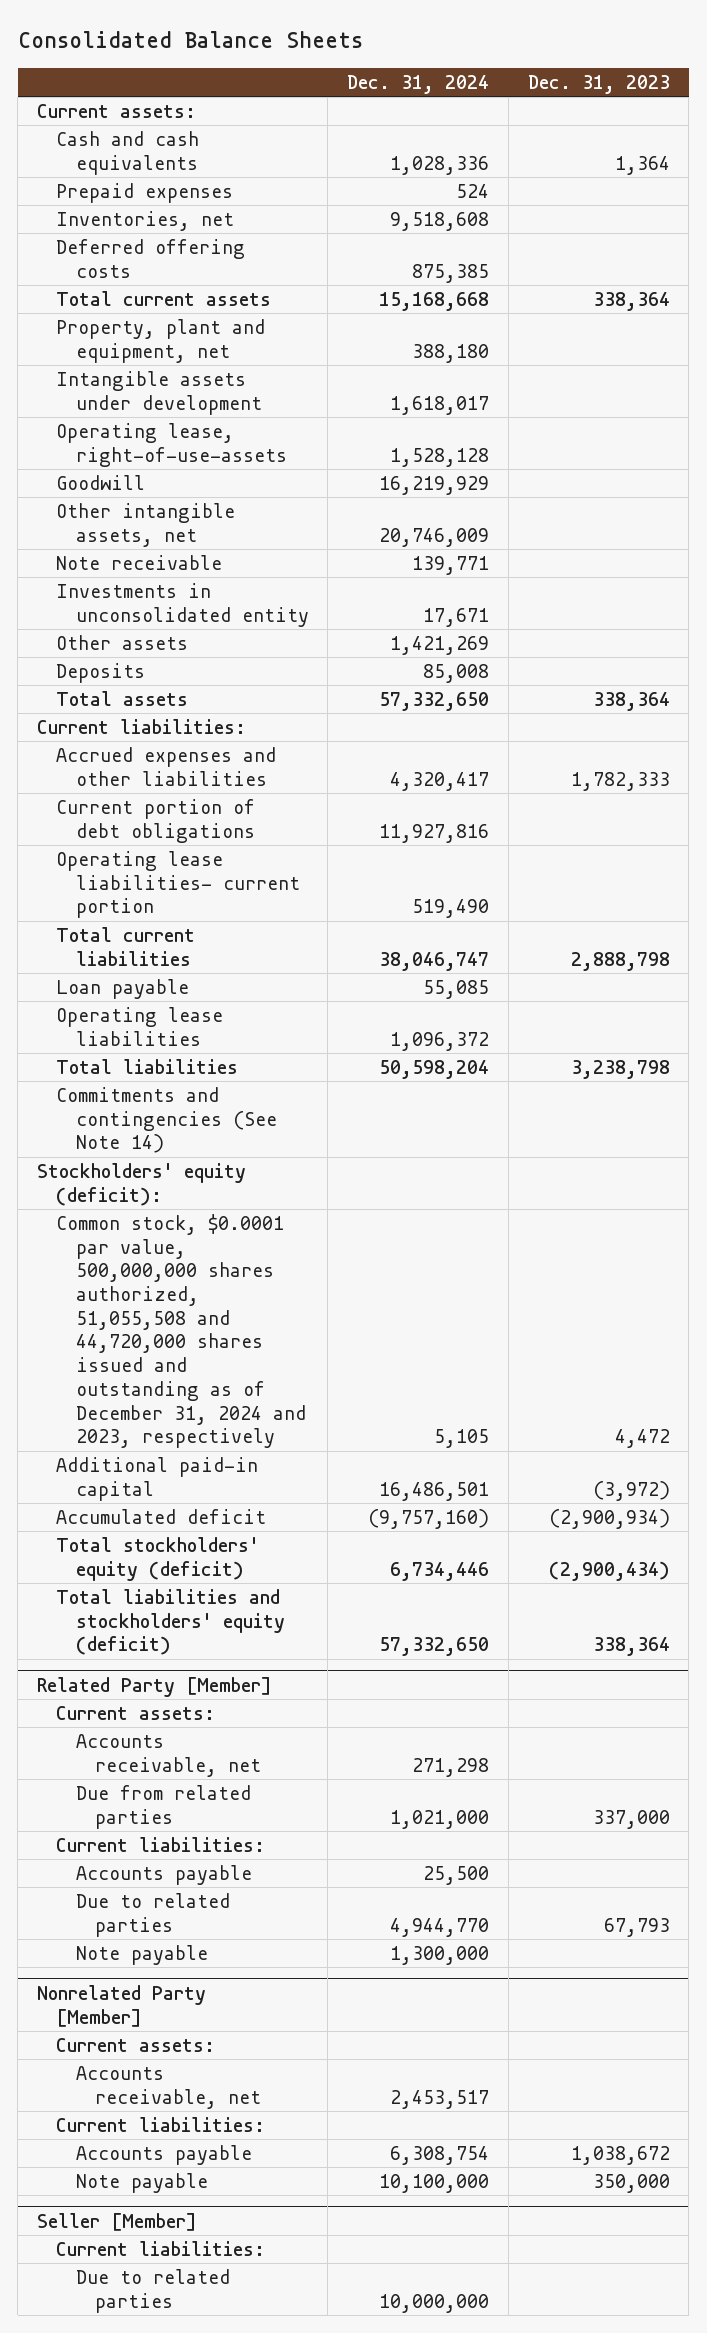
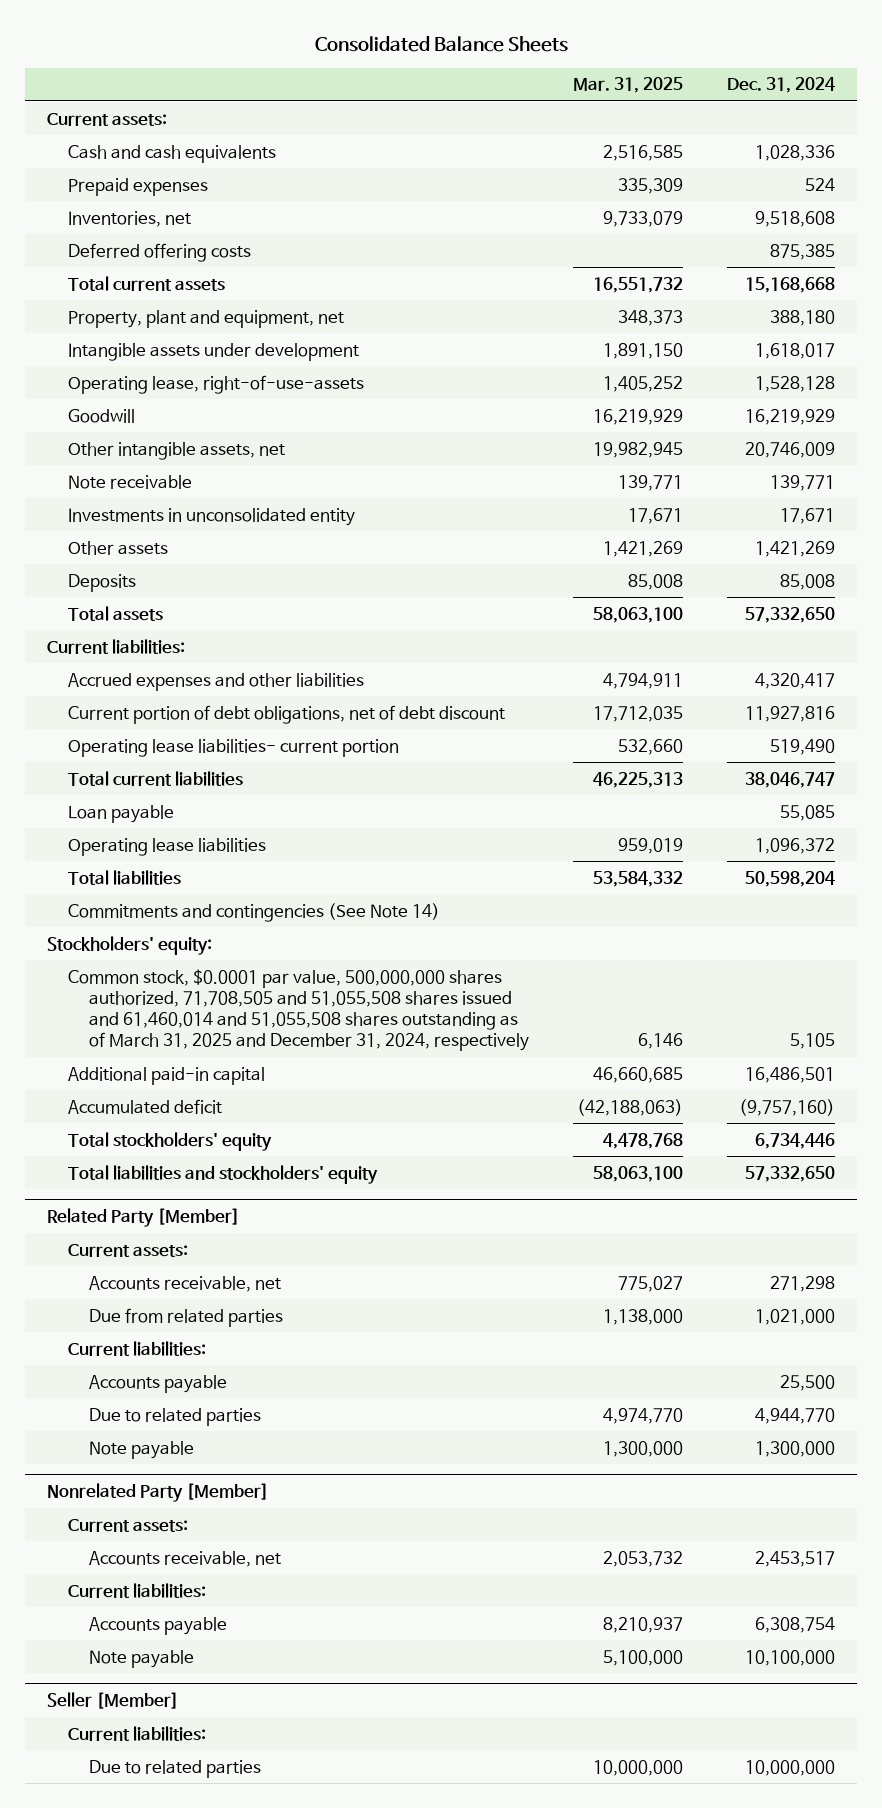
- | Dec. 31, 2024 | Dec. 31, 2023
+ | Mar. 31, 2025 | Dec. 31, 2024
- Current portion of debt obligations | 11,927,816 |
+ Current portion of debt obligations, net of debt discount | 17,712,035 | 11,927,816
- Stockholders' equity (deficit):
- Common stock, $0.0001 par value, 500,000,000 shares authorized, 51,055,508 and 44,720,000 shares issued and outstanding as of December 31, 2024 and 2023, respectively | 5,105 | 4,472
+ Stockholders' equity:
+ Common stock, $0.0001 par value, 500,000,000 shares authorized, 71,708,505 and 51,055,508 shares issued and 61,460,014 and 51,055,508 shares outstanding as of March 31, 2025 and December 31, 2024, respectively | 6,146 | 5,105
- Total stockholders' equity (deficit) | 6,734,446 | (2,900,434)
- Total liabilities and stockholders' equity (deficit) | 57,332,650 | 338,364
+ Total stockholders' equity | 4,478,768 | 6,734,446
+ Total liabilities and stockholders' equity | 58,063,100 | 57,332,650

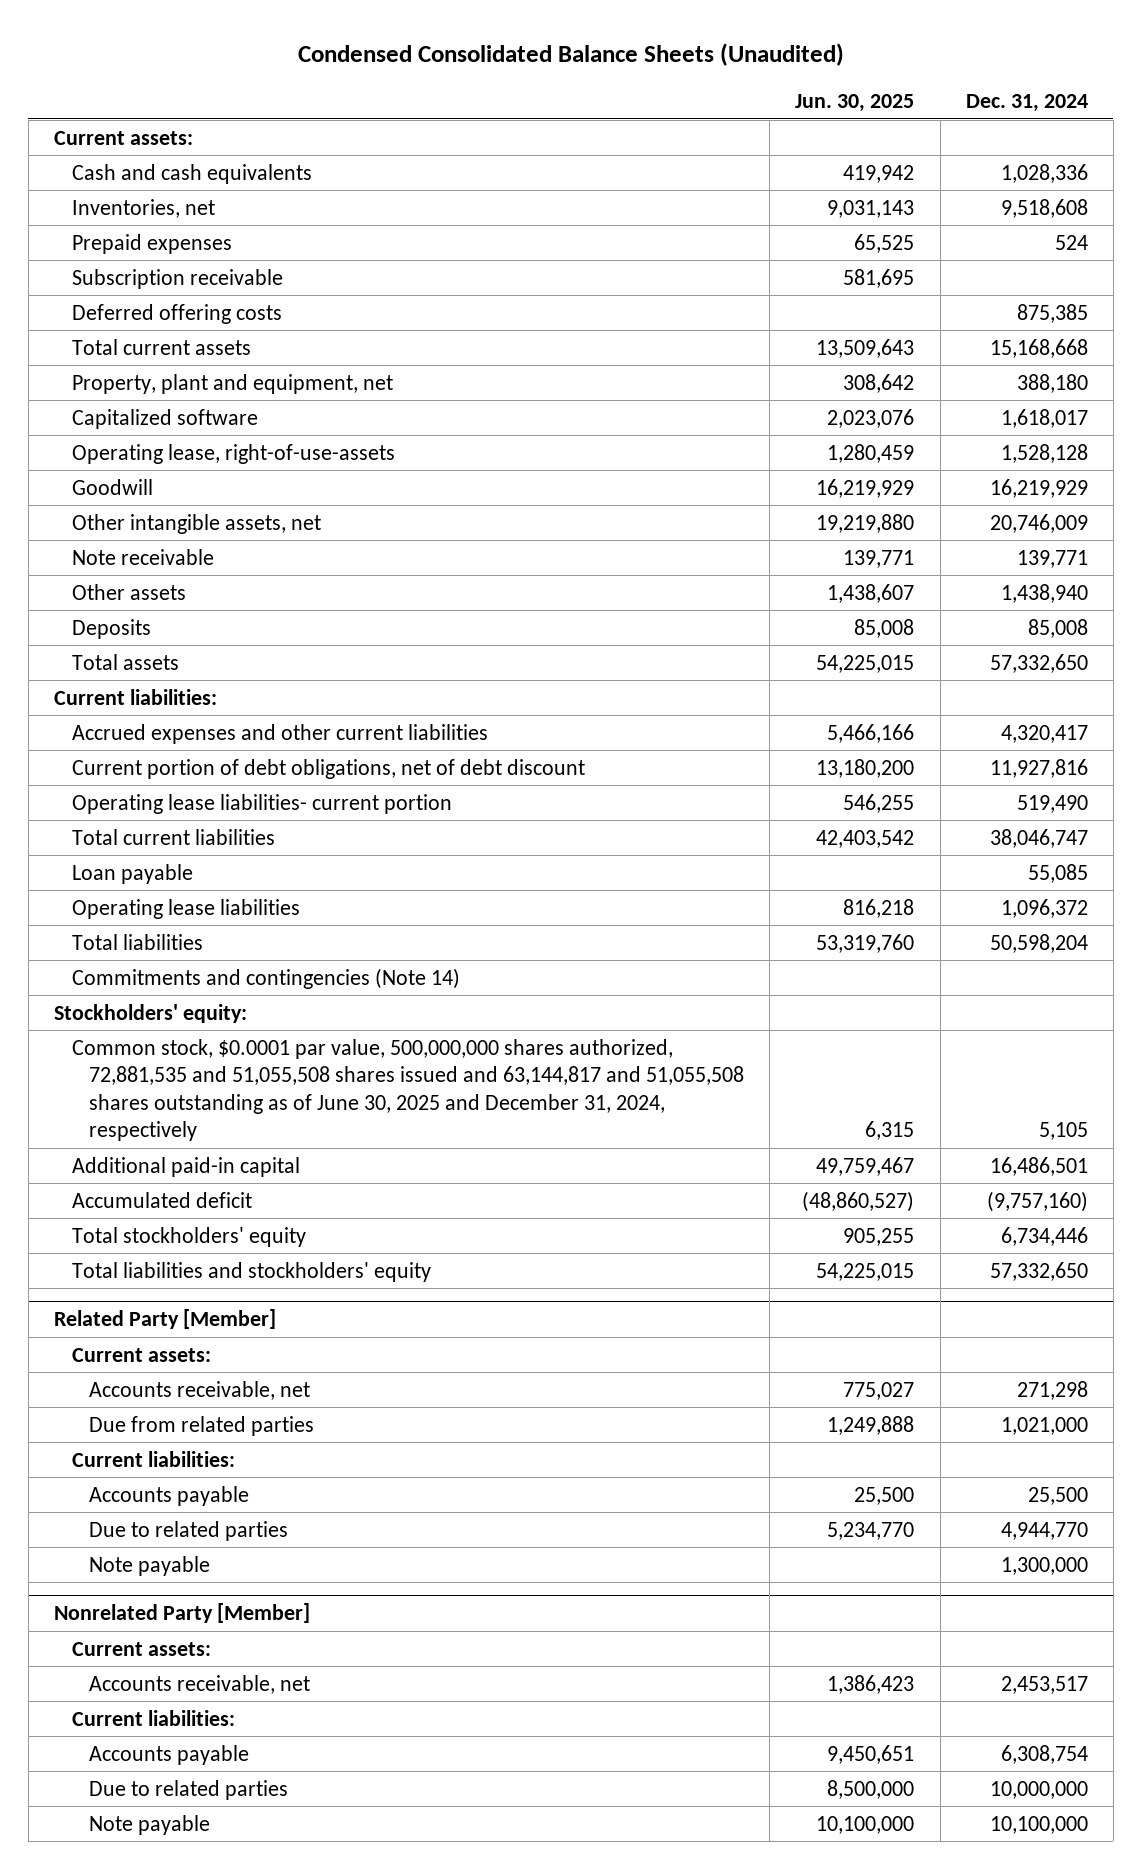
- Consolidated Balance Sheets
+ Condensed Consolidated Balance Sheets (Unaudited)
- | Mar. 31, 2025 | Dec. 31, 2024
+ | Jun. 30, 2025 | Dec. 31, 2024
moved down: Prepaid expenses | 65,525 | 524
+ Subscription receivable | 581,695 |
- Intangible assets under development | 1,891,150 | 1,618,017
+ Capitalized software | 2,023,076 | 1,618,017
- Investments in unconsolidated entity | 17,671 | 17,671
- Other assets | 1,421,269 | 1,421,269
+ Other assets | 1,438,607 | 1,438,940
- Accrued expenses and other liabilities | 4,794,911 | 4,320,417
+ Accrued expenses and other current liabilities | 5,466,166 | 4,320,417
- Commitments and contingencies (See Note 14)
+ Commitments and contingencies (Note 14)
- Common stock, $0.0001 par value, 500,000,000 shares authorized, 71,708,505 and 51,055,508 shares issued and 61,460,014 and 51,055,508 shares outstanding as of March 31, 2025 and December 31, 2024, respectively | 6,146 | 5,105
+ Common stock, $0.0001 par value, 500,000,000 shares authorized, 72,881,535 and 51,055,508 shares issued and 63,144,817 and 51,055,508 shares outstanding as of June 30, 2025 and December 31, 2024, respectively | 6,315 | 5,105
- Seller [Member]
- Current liabilities:
@ Nonrelated Party [Member]
moved down: Note payable | 10,100,000 | 10,100,000

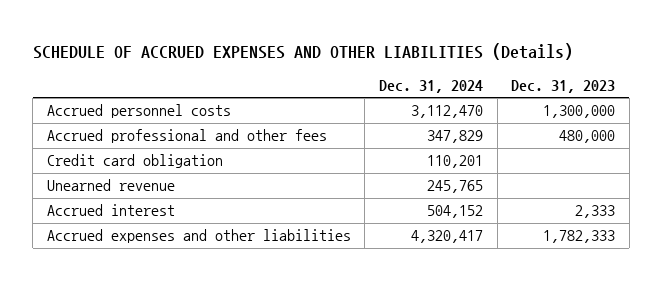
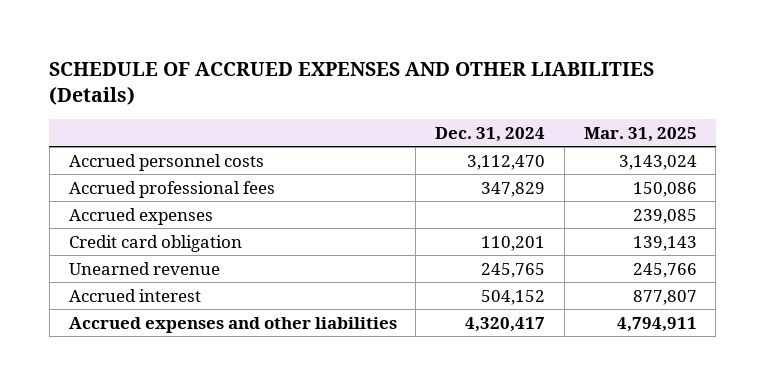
- | Dec. 31, 2024 | Dec. 31, 2023
+ | Dec. 31, 2024 | Mar. 31, 2025
- Accrued professional and other fees | 347,829 | 480,000
+ Accrued professional fees | 347,829 | 150,086
+ Accrued expenses | | 239,085

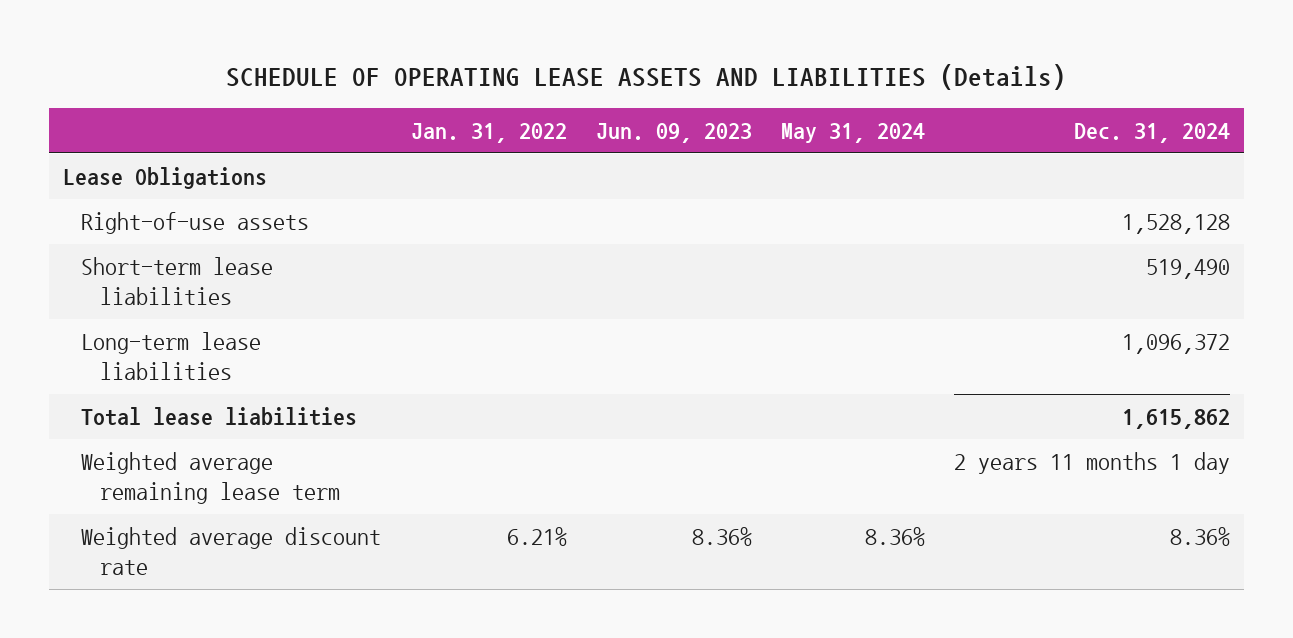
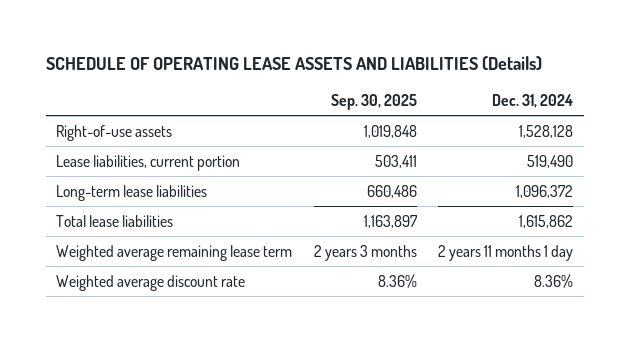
- | Jan. 31, 2022 | Jun. 09, 2023 | May 31, 2024 | Dec. 31, 2024
+ | Sep. 30, 2025 | Dec. 31, 2024
- Lease Obligations
- Short-term lease liabilities | | | | 519,490
+ Lease liabilities, current portion | 503,411 | 519,490

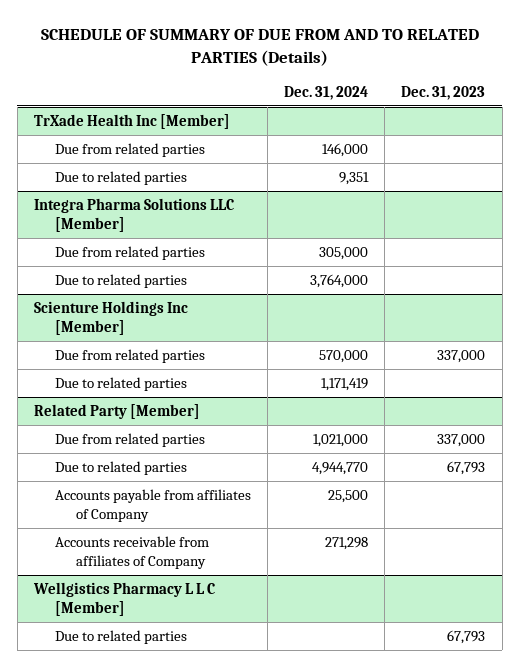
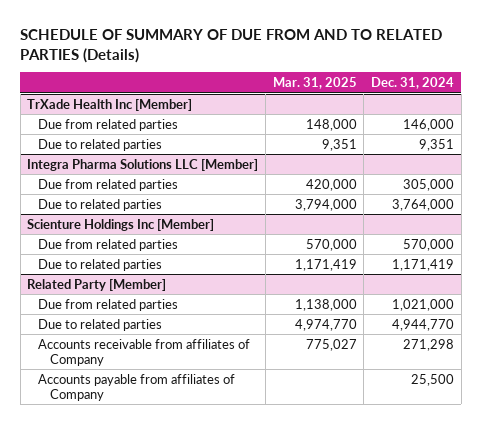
- | Dec. 31, 2024 | Dec. 31, 2023
+ | Mar. 31, 2025 | Dec. 31, 2024
- Wellgistics Pharmacy L L C [Member]
- Due to related parties | | 67,793
@ Related Party [Member]
moved down: Accounts payable from affiliates of Company | | 25,500

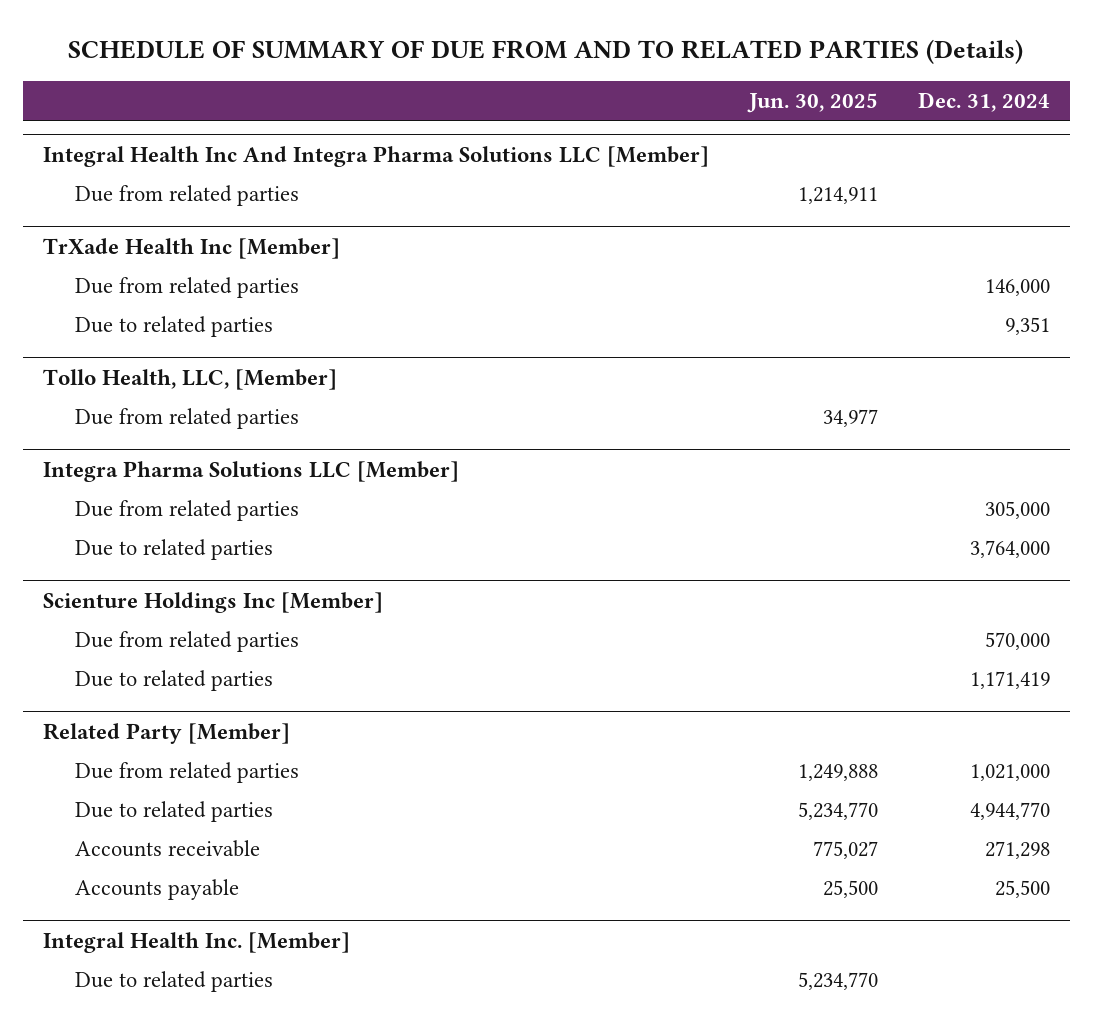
- | Mar. 31, 2025 | Dec. 31, 2024
+ | Jun. 30, 2025 | Dec. 31, 2024
+ Integral Health Inc And Integra Pharma Solutions LLC [Member]
+ Due from related parties | 1,214,911 |
+ Tollo Health, LLC, [Member]
+ Due from related parties | 34,977 |
@ Related Party [Member]
- Accounts receivable from affiliates of Company | 775,027 | 271,298
- Accounts payable from affiliates of Company | | 25,500
+ Accounts receivable | 775,027 | 271,298
+ Accounts payable | 25,500 | 25,500
+ Integral Health Inc. [Member]
+ Due to related parties | 5,234,770 |

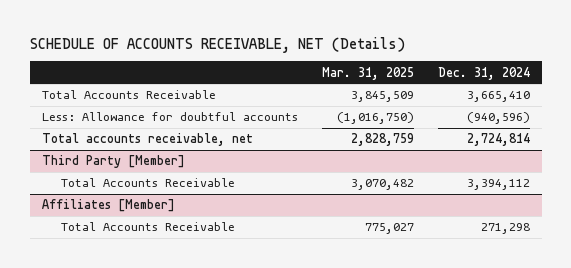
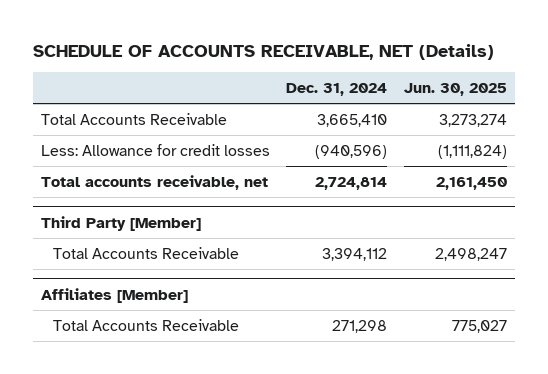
- | Mar. 31, 2025 | Dec. 31, 2024
+ | Dec. 31, 2024 | Jun. 30, 2025
- Less: Allowance for doubtful accounts | (1,016,750) | (940,596)
+ Less: Allowance for credit losses | (940,596) | (1,111,824)

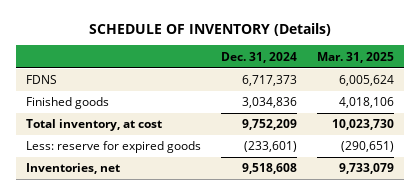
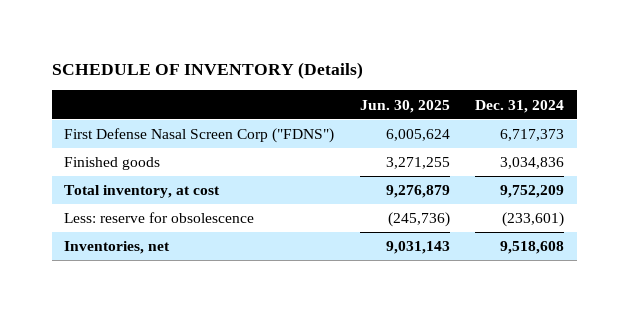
- | Dec. 31, 2024 | Mar. 31, 2025
+ | Jun. 30, 2025 | Dec. 31, 2024
- FDNS | 6,717,373 | 6,005,624
+ First Defense Nasal Screen Corp ("FDNS") | 6,005,624 | 6,717,373
- Less: reserve for expired goods | (233,601) | (290,651)
+ Less: reserve for obsolescence | (245,736) | (233,601)

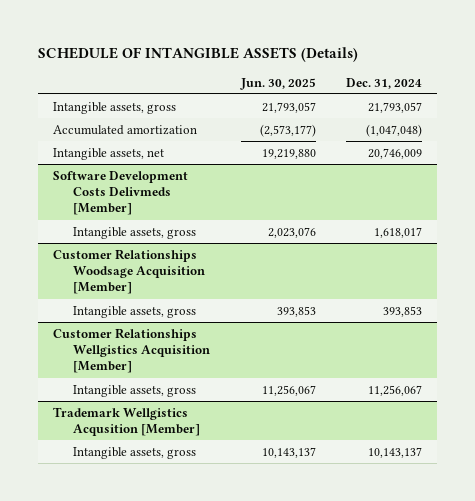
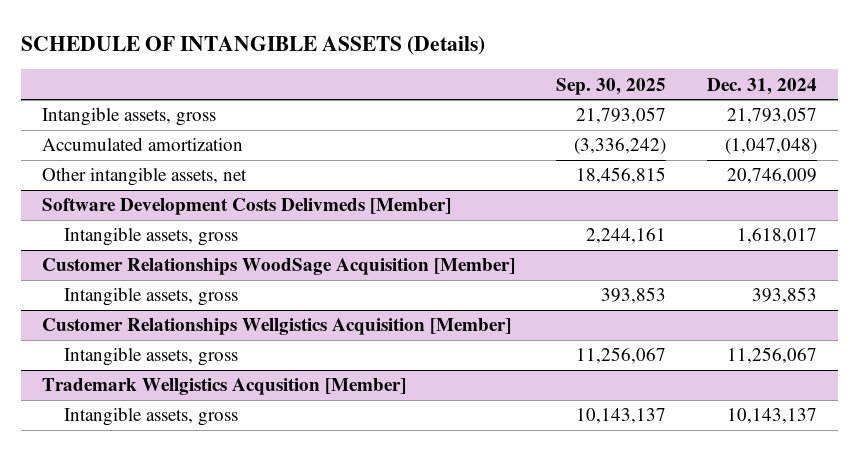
- | Jun. 30, 2025 | Dec. 31, 2024
+ | Sep. 30, 2025 | Dec. 31, 2024
- Intangible assets, net | 19,219,880 | 20,746,009
+ Other intangible assets, net | 18,456,815 | 20,746,009
- Customer Relationships Woodsage Acquisition [Member]
+ Customer Relationships WoodSage Acquisition [Member]

